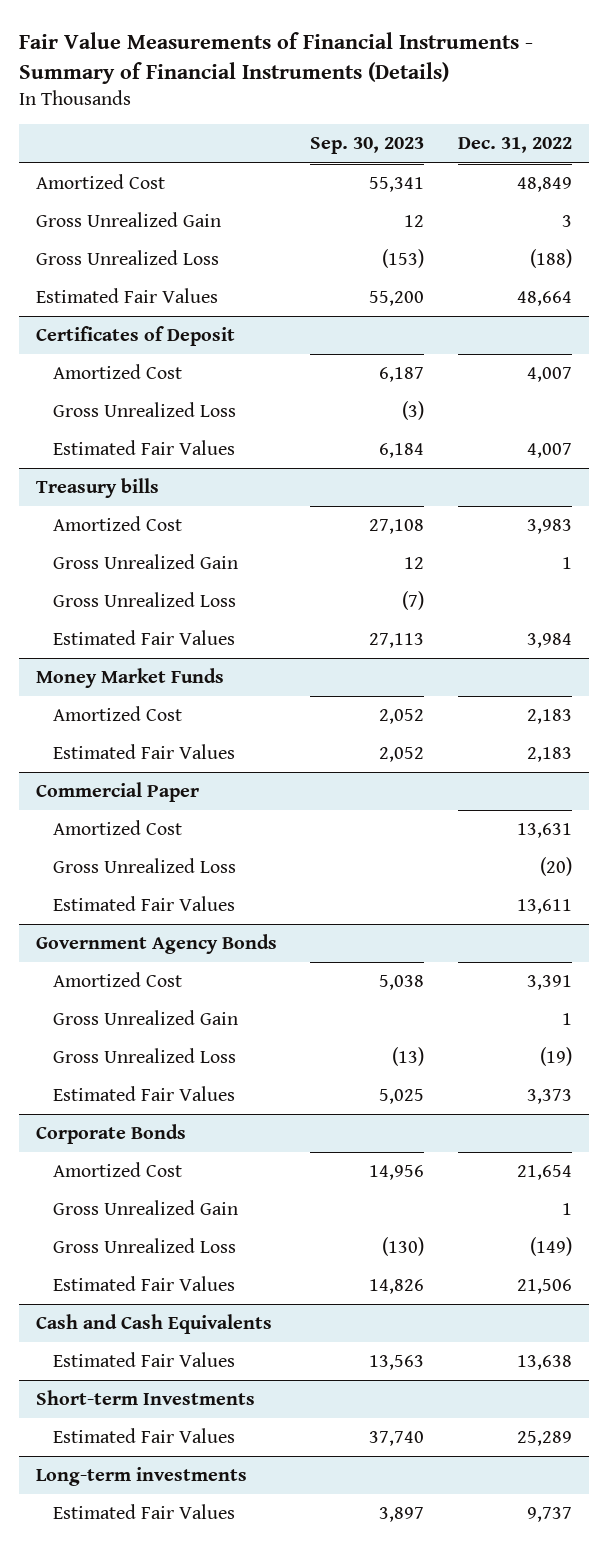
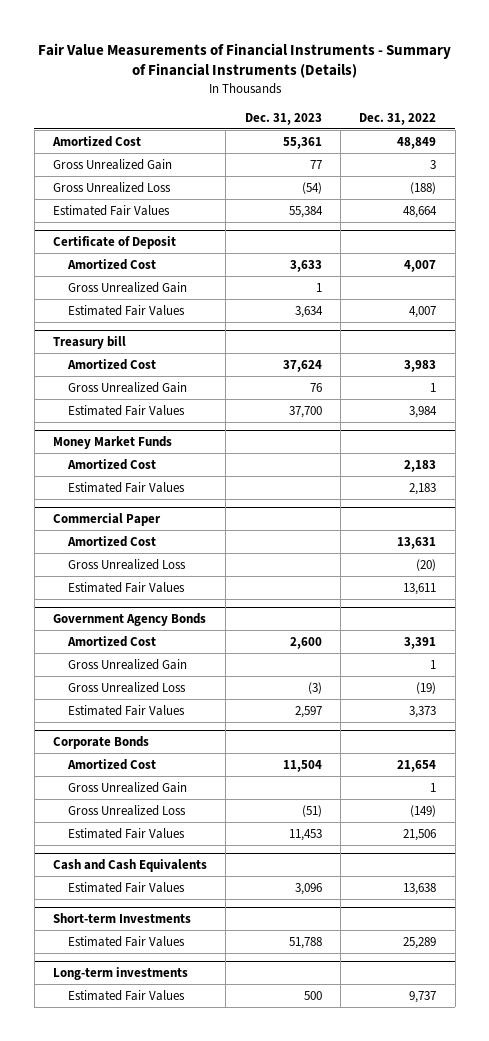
- | Sep. 30, 2023 | Dec. 31, 2022
+ | Dec. 31, 2023 | Dec. 31, 2022
- Certificates of Deposit
+ Certificate of Deposit
- Gross Unrealized Loss | (3) |
+ Gross Unrealized Gain | 1 |
- Treasury bills
+ Treasury bill
- Gross Unrealized Loss | (7) |

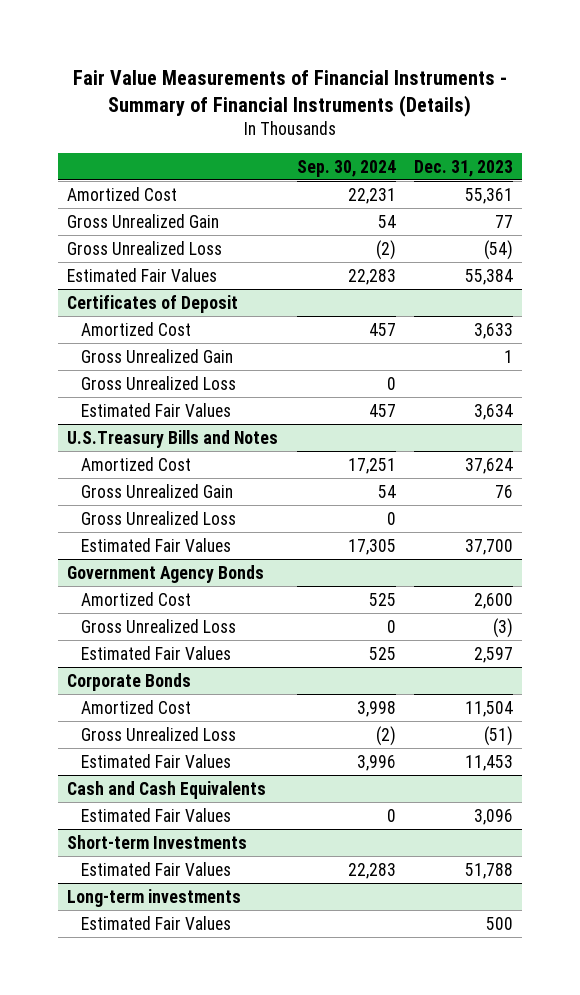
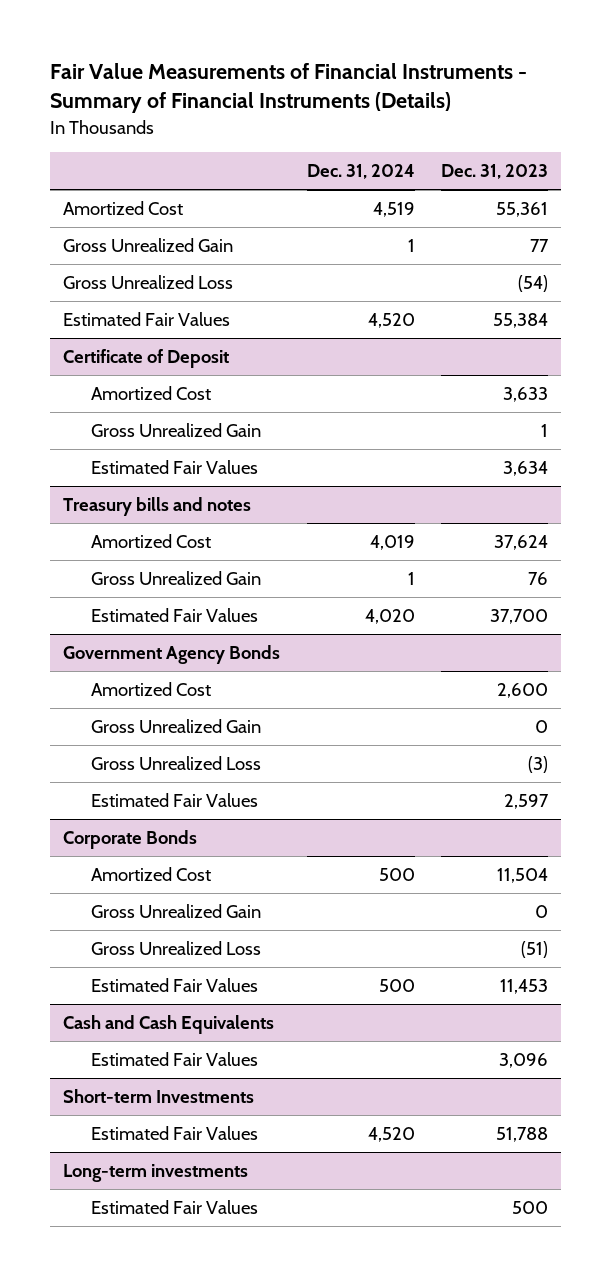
- | Sep. 30, 2024 | Dec. 31, 2023
+ | Dec. 31, 2024 | Dec. 31, 2023
- Certificates of Deposit
+ Certificate of Deposit
- Gross Unrealized Loss | 0 |
- U.S.Treasury Bills and Notes
+ Treasury bills and notes
- Gross Unrealized Loss | 0 |
@ Government Agency Bonds
+ Gross Unrealized Gain | | 0
@ Corporate Bonds
+ Gross Unrealized Gain | | 0

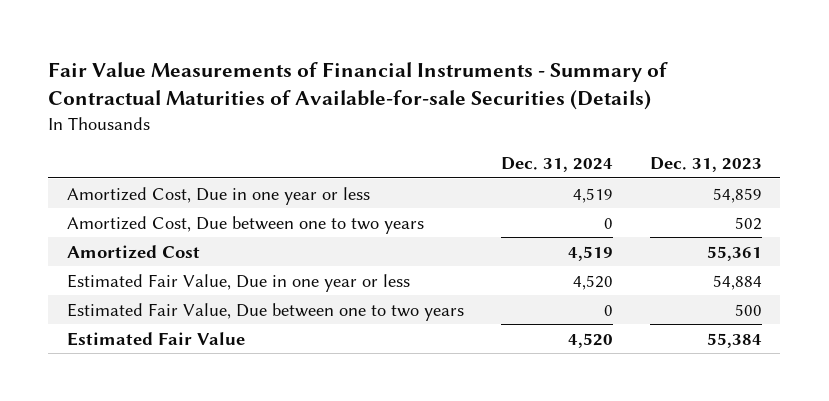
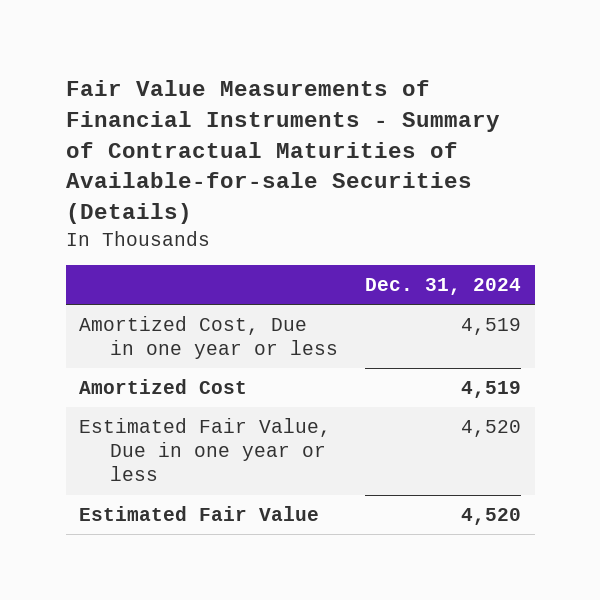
- | Dec. 31, 2024 | Dec. 31, 2023
+ | Dec. 31, 2024
- Amortized Cost, Due between one to two years | 0 | 502
- Estimated Fair Value, Due between one to two years | 0 | 500

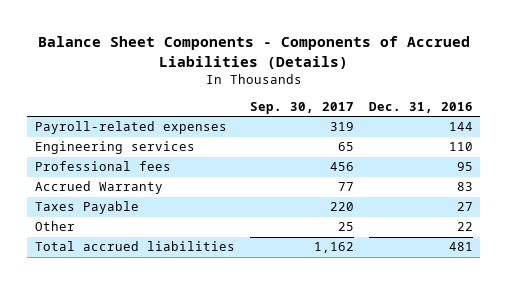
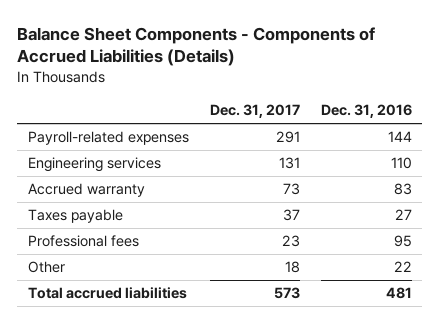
- | Sep. 30, 2017 | Dec. 31, 2016
+ | Dec. 31, 2017 | Dec. 31, 2016
+ Accrued warranty | 73 | 83
+ Taxes payable | 37 | 27
- Accrued Warranty | 77 | 83
- Taxes Payable | 220 | 27

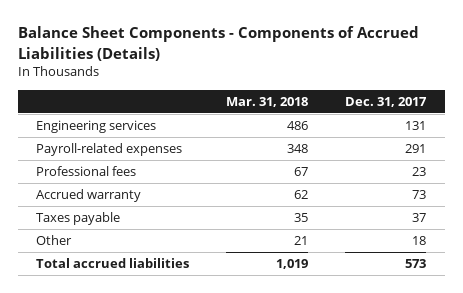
- | Dec. 31, 2017 | Dec. 31, 2016
+ | Mar. 31, 2018 | Dec. 31, 2017
moved down: Payroll-related expenses | 348 | 291
moved up: Professional fees | 67 | 23

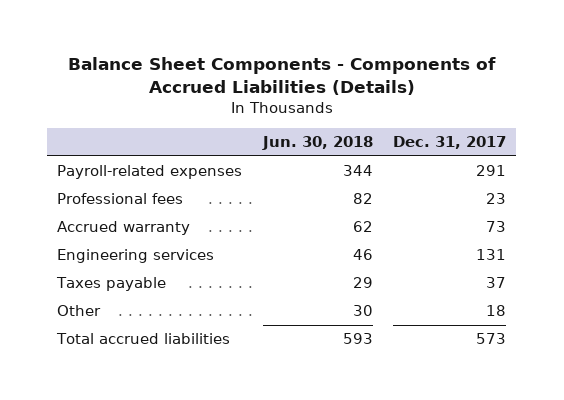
- | Mar. 31, 2018 | Dec. 31, 2017
+ | Jun. 30, 2018 | Dec. 31, 2017
moved down: Engineering services | 46 | 131

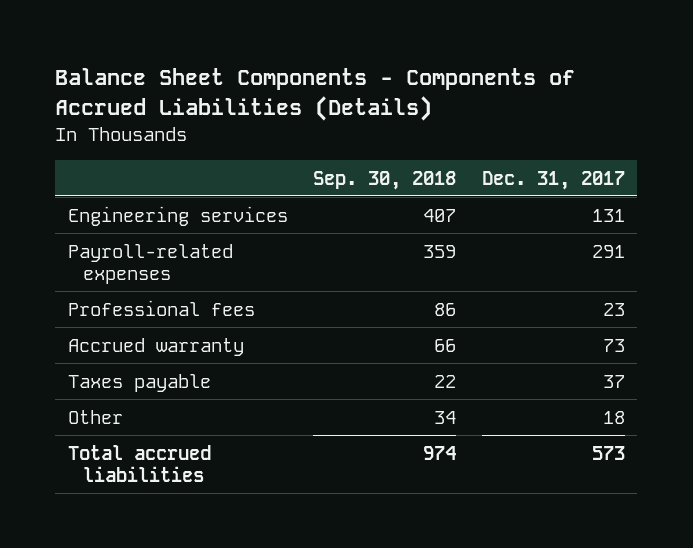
- | Jun. 30, 2018 | Dec. 31, 2017
+ | Sep. 30, 2018 | Dec. 31, 2017
moved up: Engineering services | 407 | 131

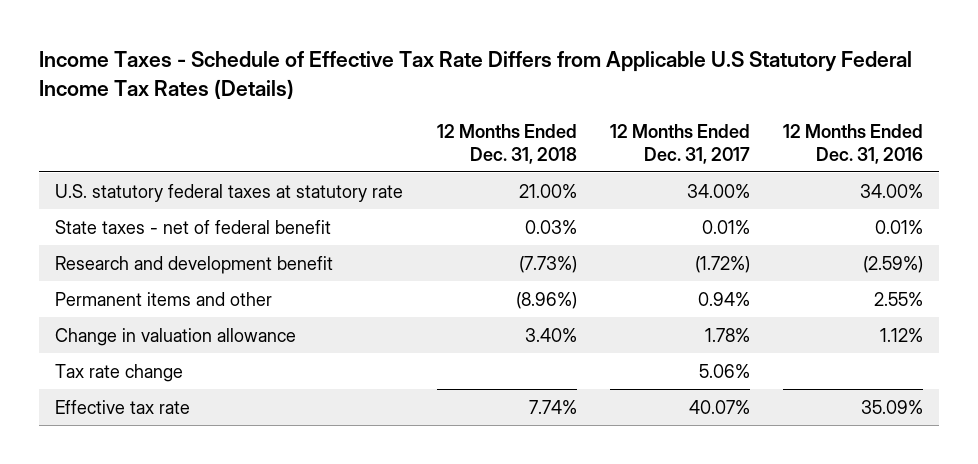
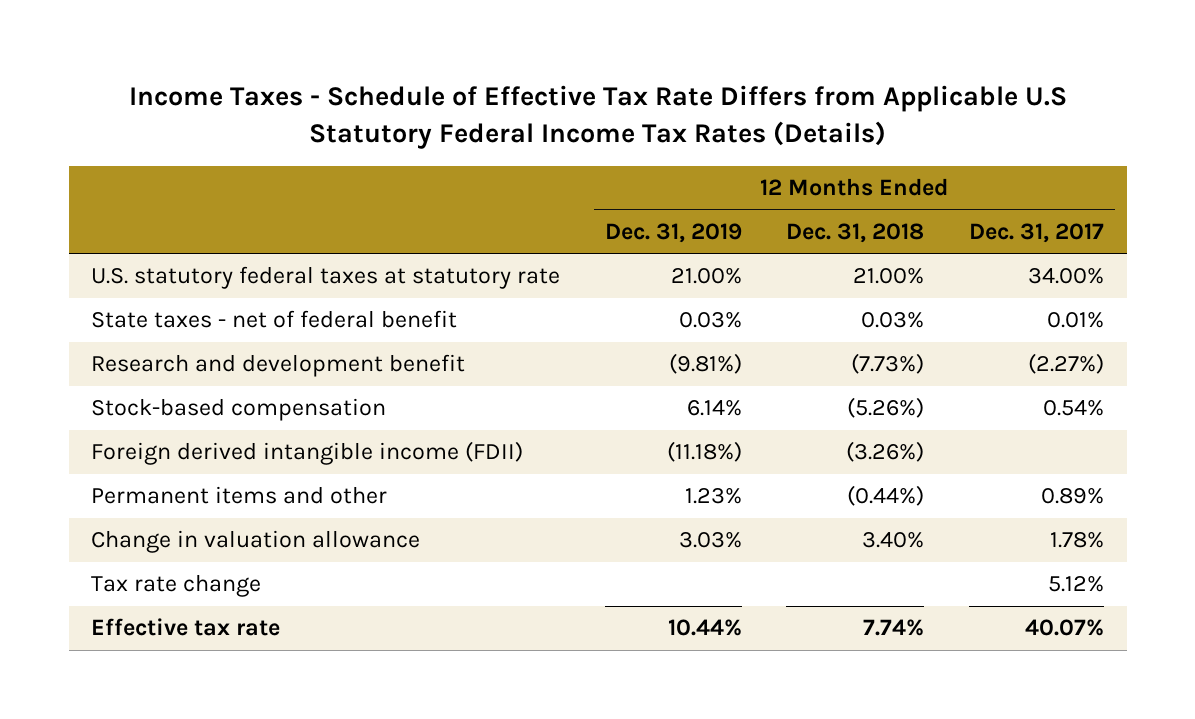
- | 12 Months Ended Dec. 31, 2018 | 12 Months Ended Dec. 31, 2017 | 12 Months Ended Dec. 31, 2016
+ | 12 Months Ended Dec. 31, 2019 | 12 Months Ended Dec. 31, 2018 | 12 Months Ended Dec. 31, 2017
- Research and development benefit | (7.73%) | (1.72%) | (2.59%)
- Permanent items and other | (8.96%) | 0.94% | 2.55%
+ Research and development benefit | (9.81%) | (7.73%) | (2.27%)
+ Stock-based compensation | 6.14% | (5.26%) | 0.54%
+ Foreign derived intangible income (FDII) | (11.18%) | (3.26%) |
+ Permanent items and other | 1.23% | (0.44%) | 0.89%
- Tax rate change | | 5.06% |
+ Tax rate change | | | 5.12%

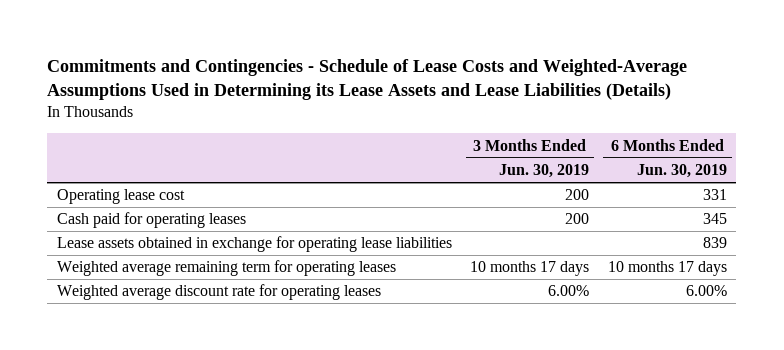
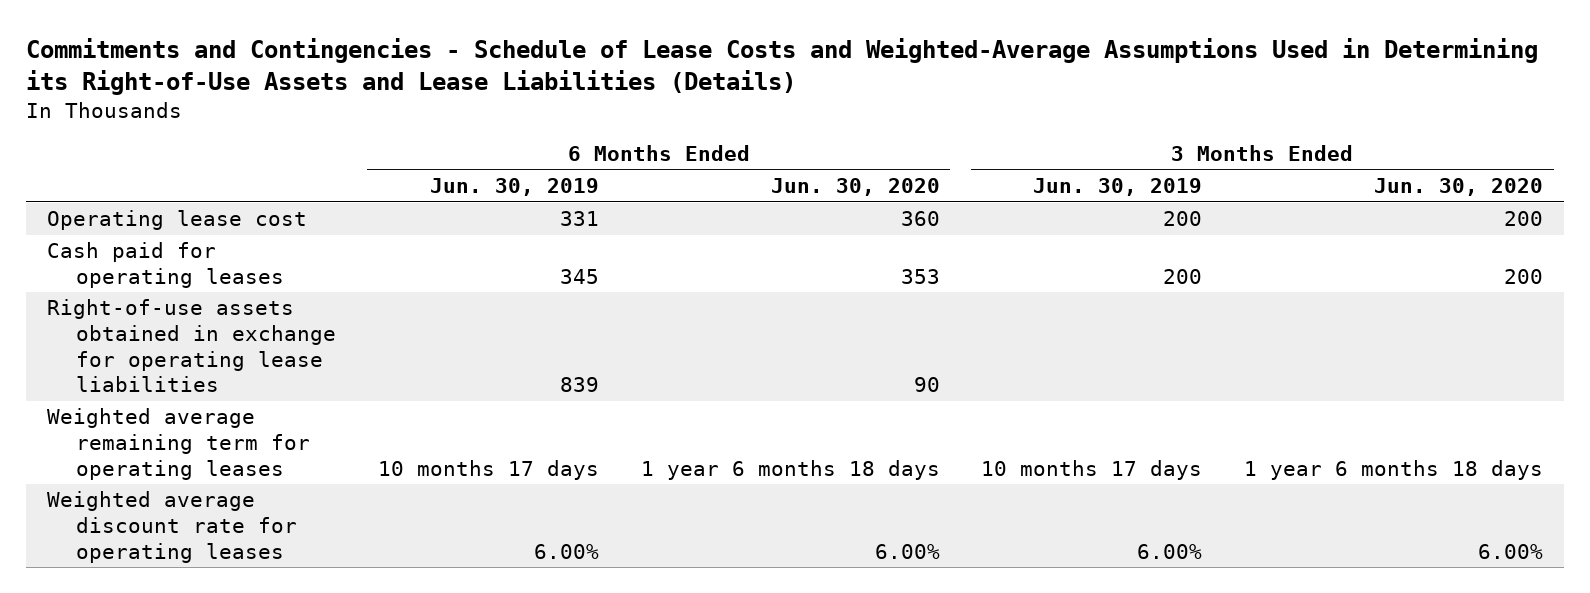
- Commitments and Contingencies - Schedule of Lease Costs and Weighted-Average Assumptions Used in Determining its Lease Assets and Lease Liabilities (Details)
+ Commitments and Contingencies - Schedule of Lease Costs and Weighted-Average Assumptions Used in Determining its Right-of-Use Assets and Lease Liabilities (Details)
- | 3 Months Ended Jun. 30, 2019 | 6 Months Ended Jun. 30, 2019
+ | 6 Months Ended Jun. 30, 2019 | 6 Months Ended Jun. 30, 2020 | 3 Months Ended Jun. 30, 2019 | 3 Months Ended Jun. 30, 2020
- Lease assets obtained in exchange for operating lease liabilities | | 839
+ Right-of-use assets obtained in exchange for operating lease liabilities | 839 | 90 | |

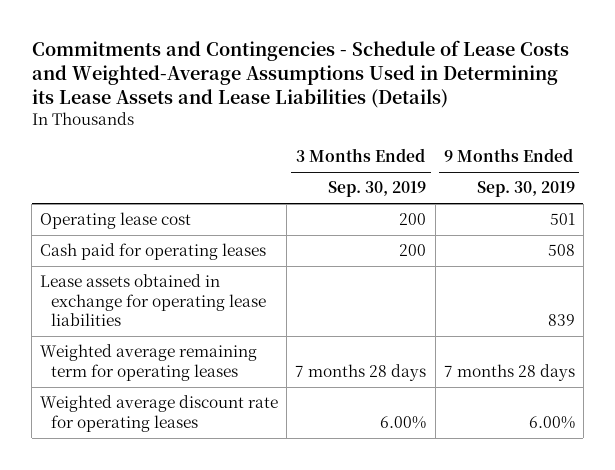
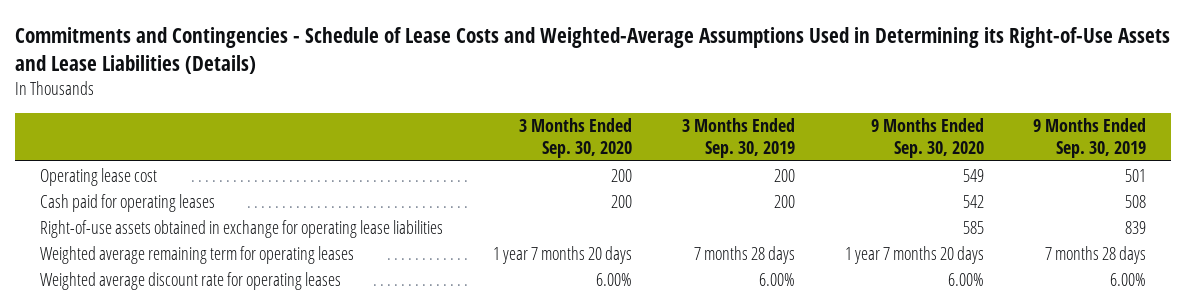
- Commitments and Contingencies - Schedule of Lease Costs and Weighted-Average Assumptions Used in Determining its Lease Assets and Lease Liabilities (Details)
+ Commitments and Contingencies - Schedule of Lease Costs and Weighted-Average Assumptions Used in Determining its Right-of-Use Assets and Lease Liabilities (Details)
- | 3 Months Ended Sep. 30, 2019 | 9 Months Ended Sep. 30, 2019
+ | 3 Months Ended Sep. 30, 2020 | 3 Months Ended Sep. 30, 2019 | 9 Months Ended Sep. 30, 2020 | 9 Months Ended Sep. 30, 2019
- Lease assets obtained in exchange for operating lease liabilities | | 839
+ Right-of-use assets obtained in exchange for operating lease liabilities | | | 585 | 839

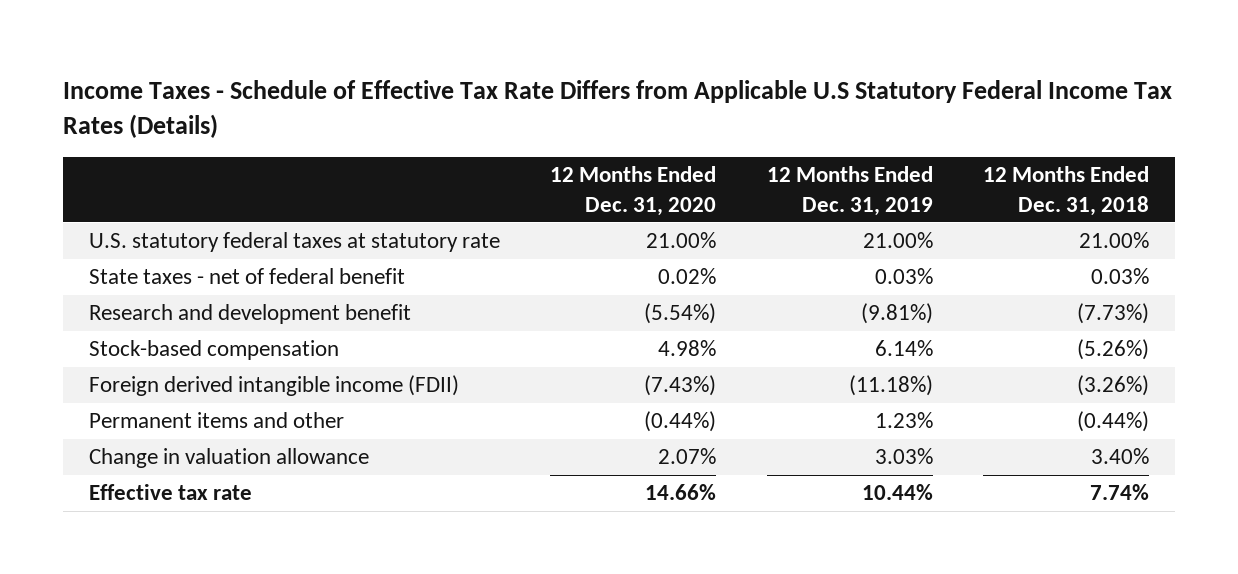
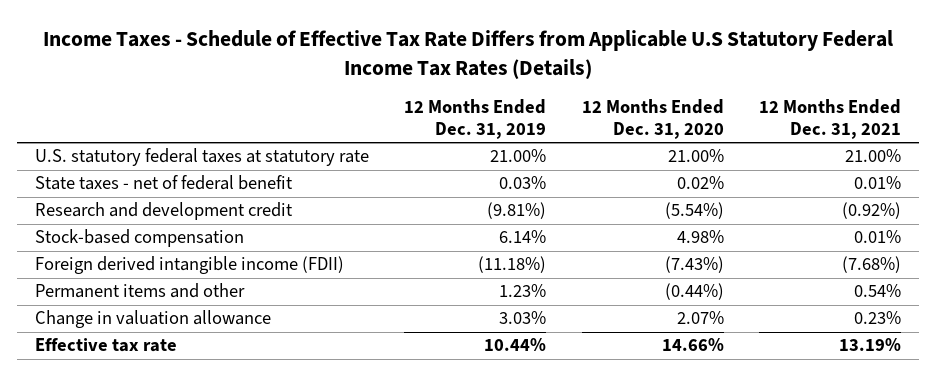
- | 12 Months Ended Dec. 31, 2020 | 12 Months Ended Dec. 31, 2019 | 12 Months Ended Dec. 31, 2018
+ | 12 Months Ended Dec. 31, 2019 | 12 Months Ended Dec. 31, 2020 | 12 Months Ended Dec. 31, 2021
- Research and development benefit | (5.54%) | (9.81%) | (7.73%)
+ Research and development credit | (9.81%) | (5.54%) | (0.92%)

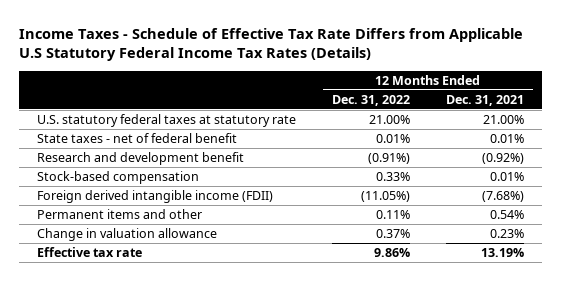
- | 12 Months Ended Dec. 31, 2019 | 12 Months Ended Dec. 31, 2020 | 12 Months Ended Dec. 31, 2021
+ | 12 Months Ended Dec. 31, 2022 | 12 Months Ended Dec. 31, 2021
- Research and development credit | (9.81%) | (5.54%) | (0.92%)
+ Research and development benefit | (0.91%) | (0.92%)

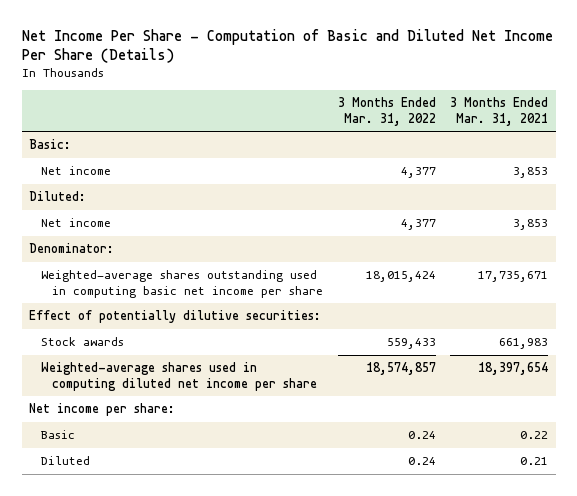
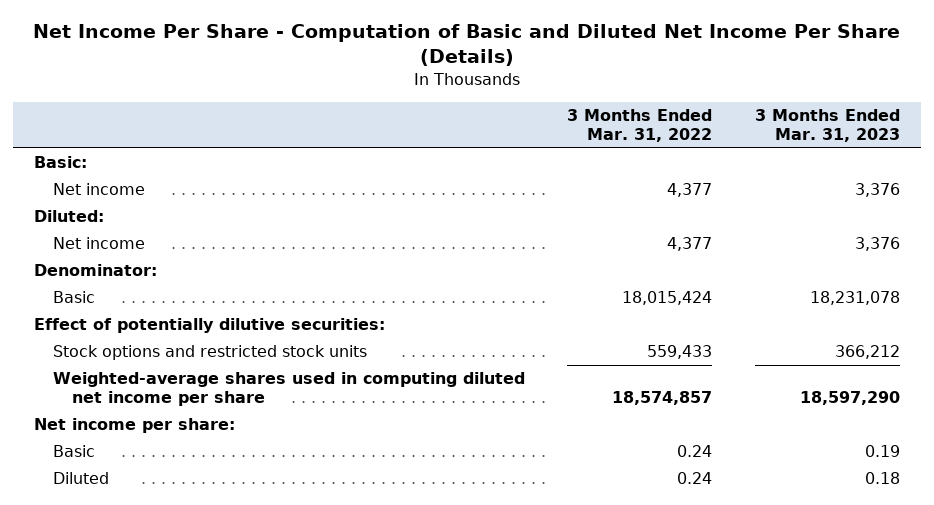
- | 3 Months Ended Mar. 31, 2022 | 3 Months Ended Mar. 31, 2021
+ | 3 Months Ended Mar. 31, 2022 | 3 Months Ended Mar. 31, 2023
- Weighted-average shares outstanding used in computing basic net income per share | 18,015,424 | 17,735,671
+ Basic | 18,015,424 | 18,231,078
- Stock awards | 559,433 | 661,983
+ Stock options and restricted stock units | 559,433 | 366,212

